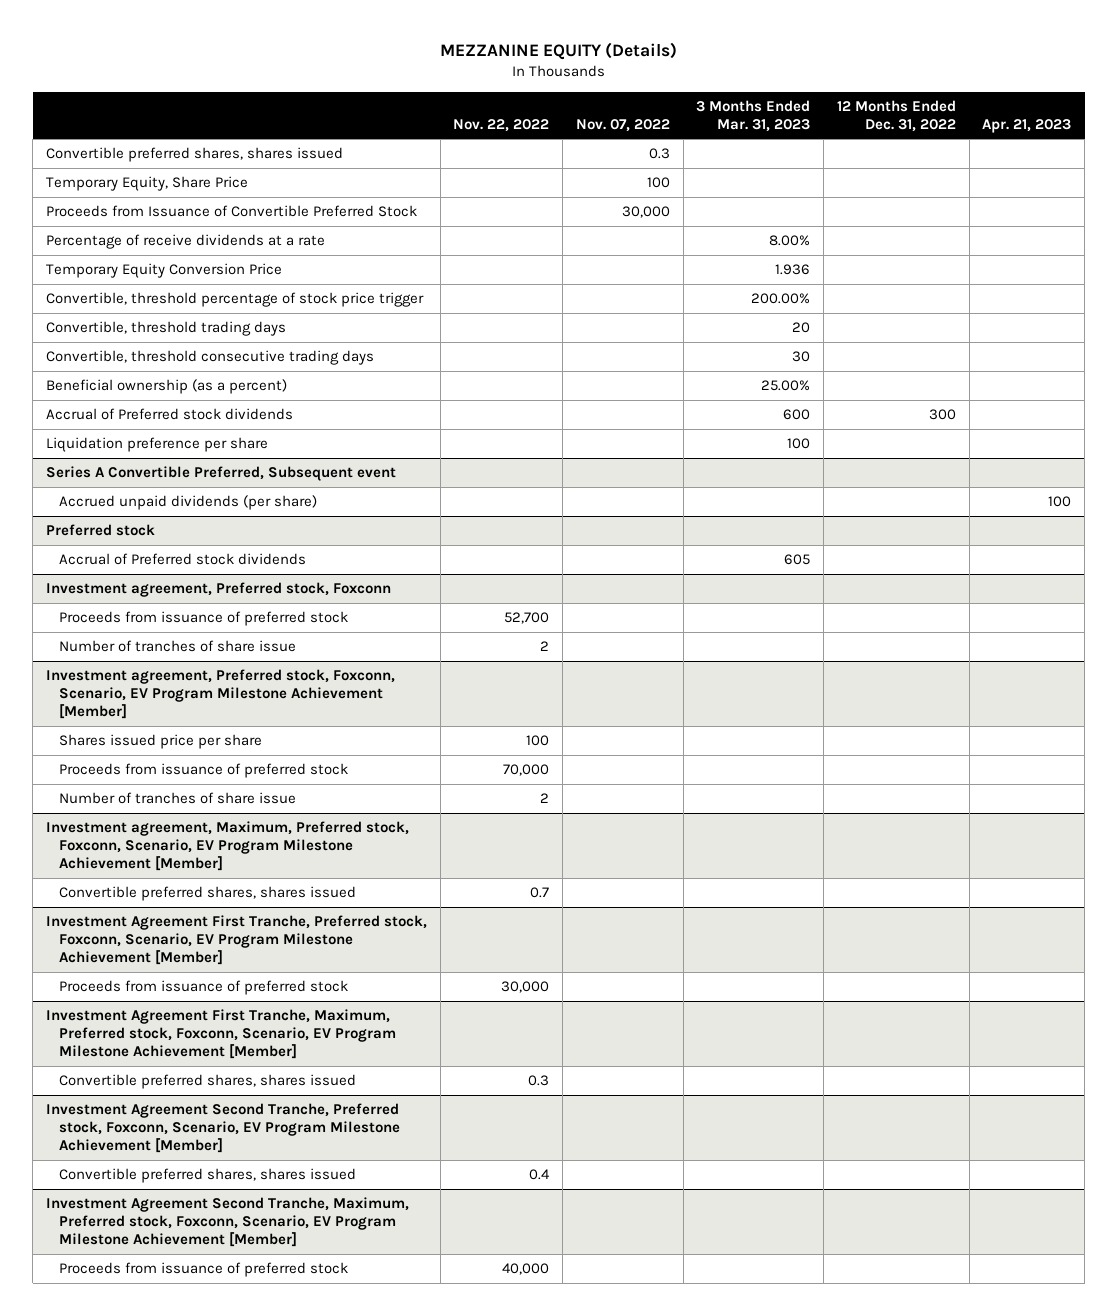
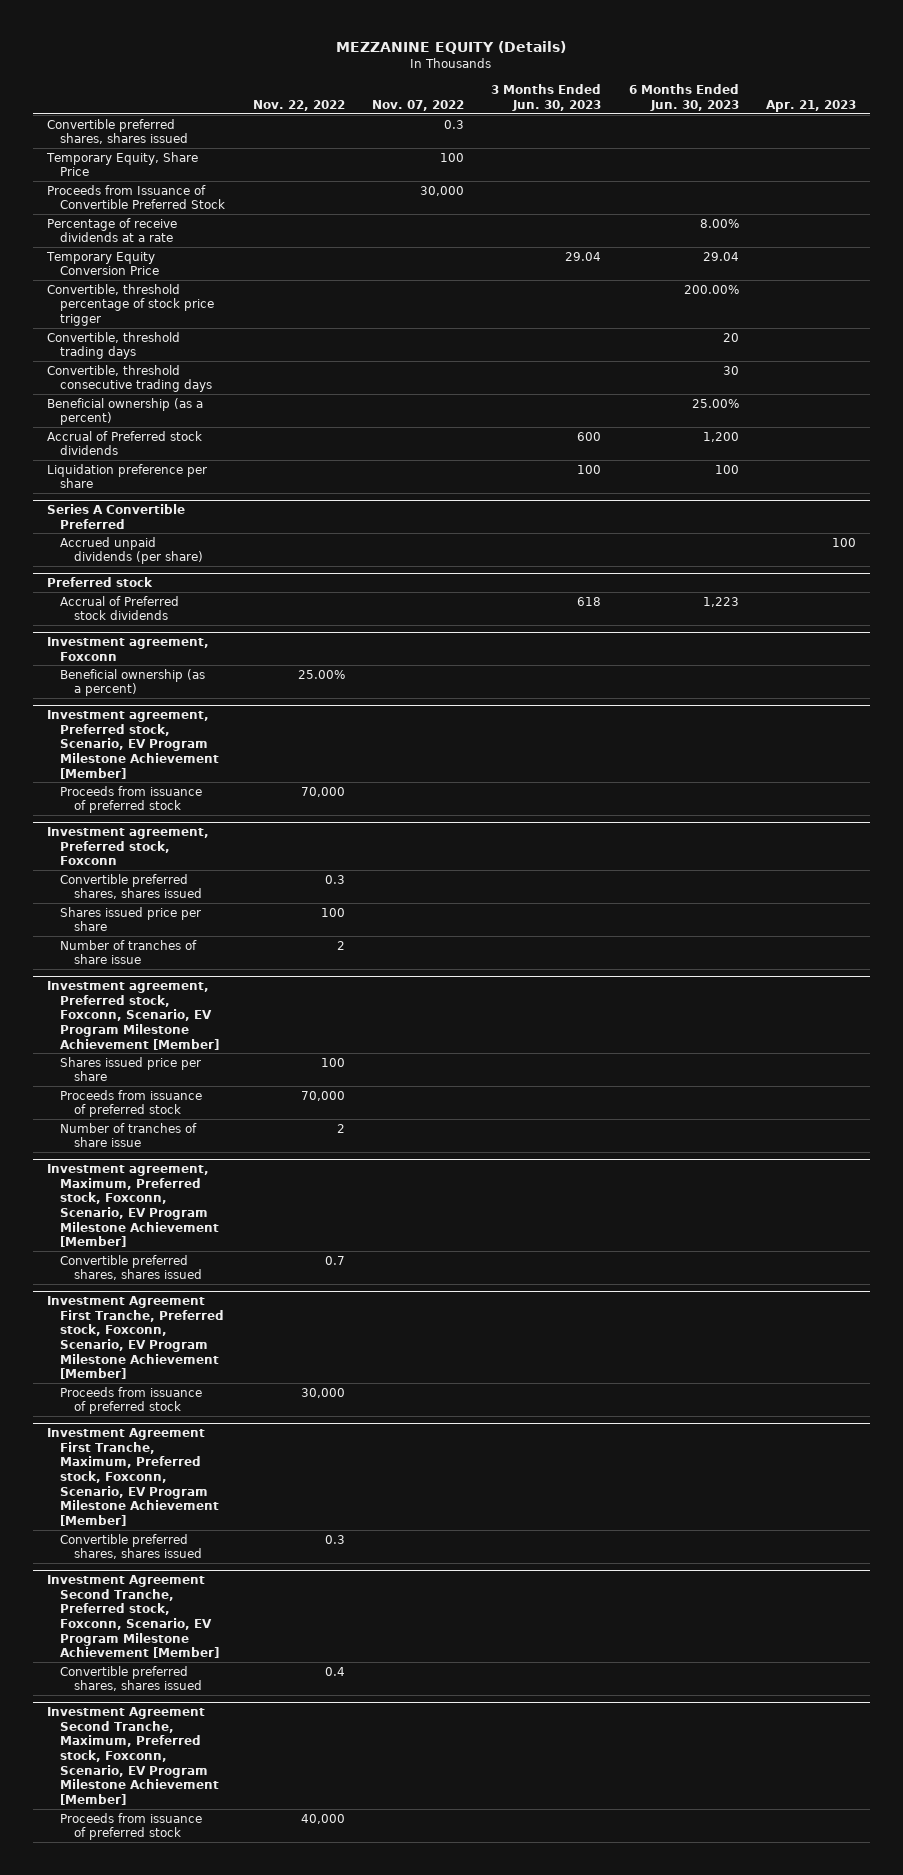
- | Nov. 22, 2022 | Nov. 07, 2022 | 3 Months Ended Mar. 31, 2023 | 12 Months Ended Dec. 31, 2022 | Apr. 21, 2023
+ | Nov. 22, 2022 | Nov. 07, 2022 | 3 Months Ended Jun. 30, 2023 | 6 Months Ended Jun. 30, 2023 | Apr. 21, 2023
- Series A Convertible Preferred, Subsequent event
+ Series A Convertible Preferred
+ Investment agreement, Foxconn
+ Beneficial ownership (as a percent) | 25.00% | | | |
+ Investment agreement, Preferred stock, Scenario, EV Program Milestone Achievement [Member]
+ Proceeds from issuance of preferred stock | 70,000 | | | |
@ Investment agreement, Preferred stock, Foxconn
- Proceeds from issuance of preferred stock | 52,700 | | | |
+ Convertible preferred shares, shares issued | 0.3 | | | |
+ Shares issued price per share | 100 | | | |

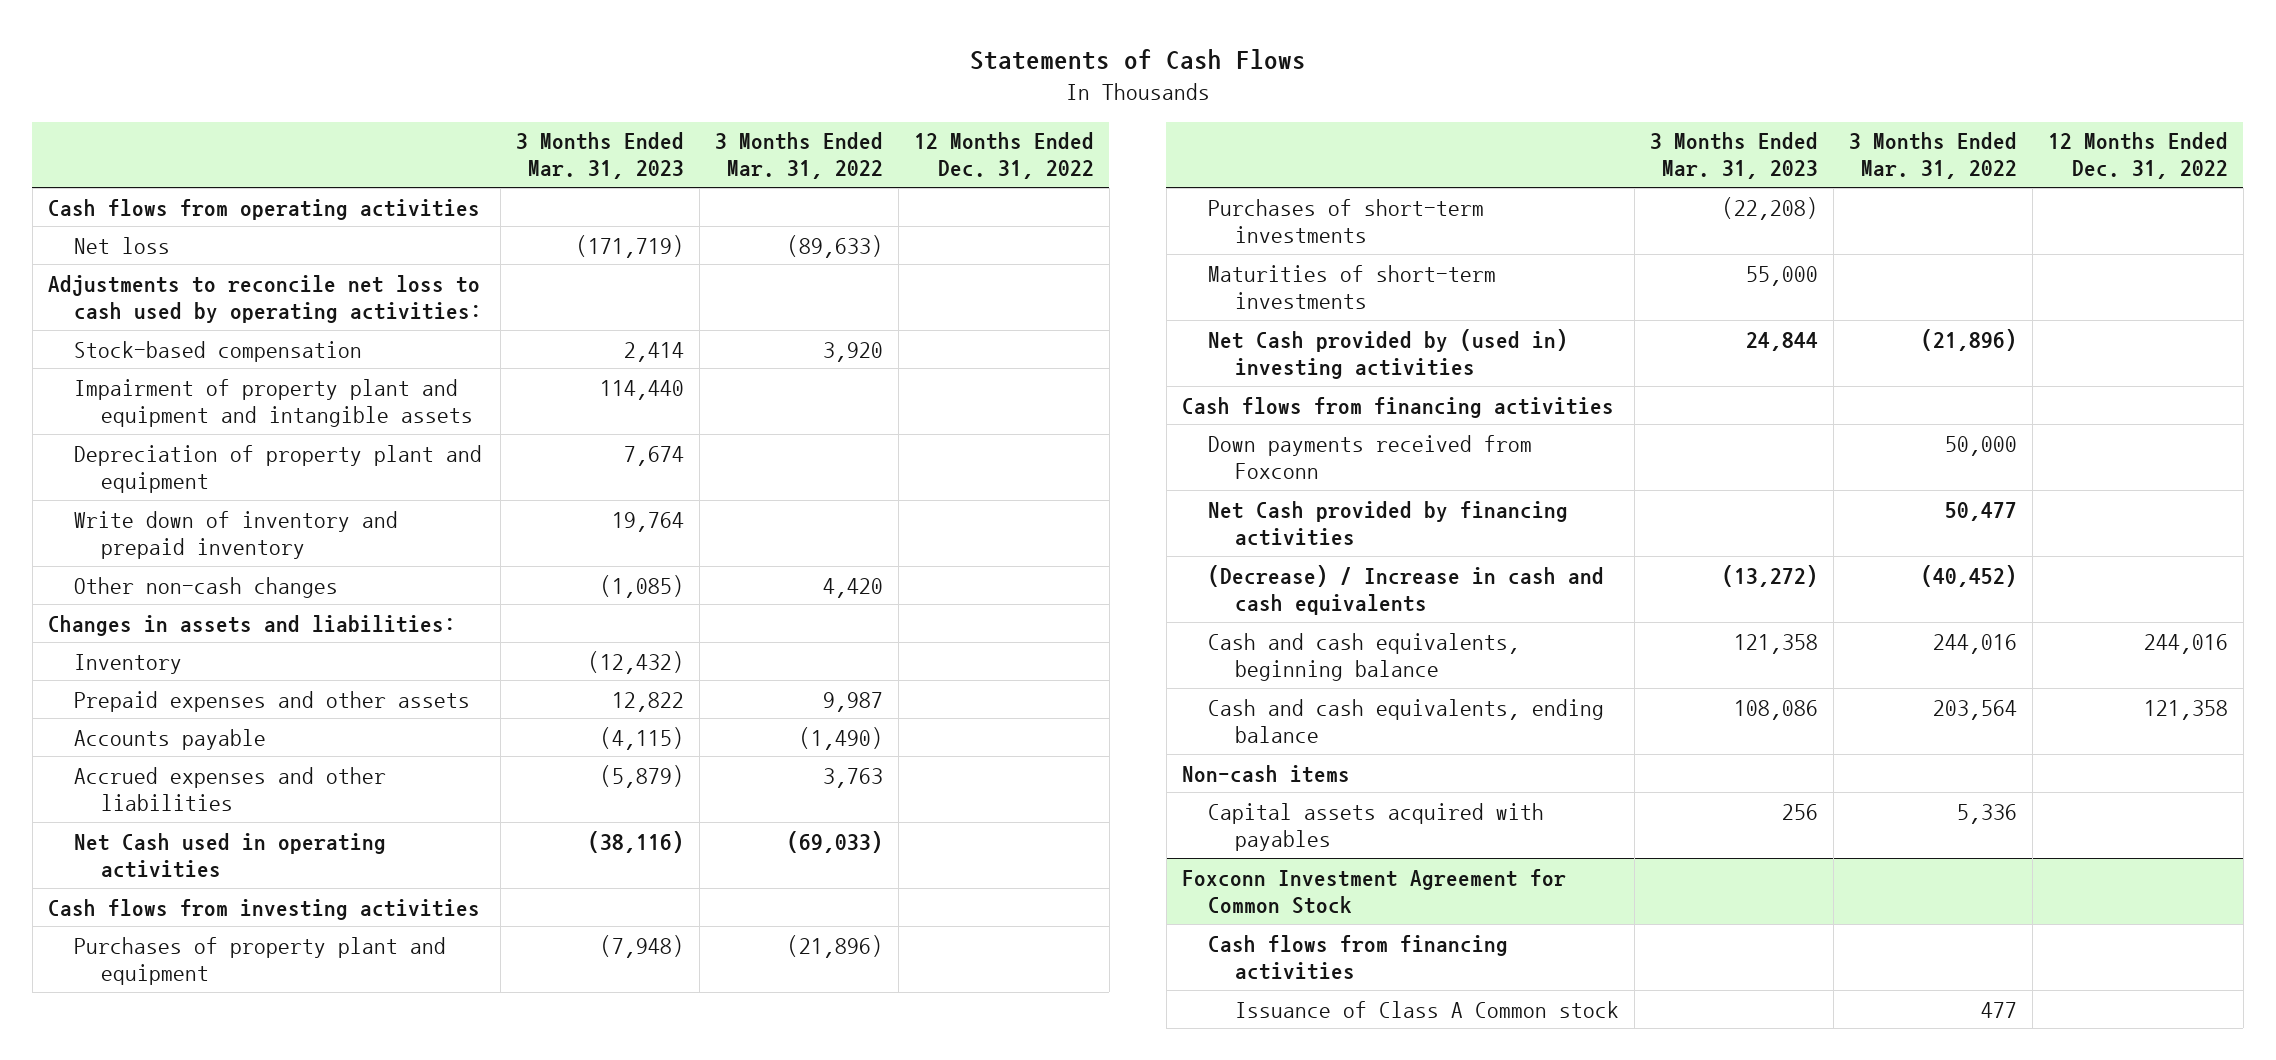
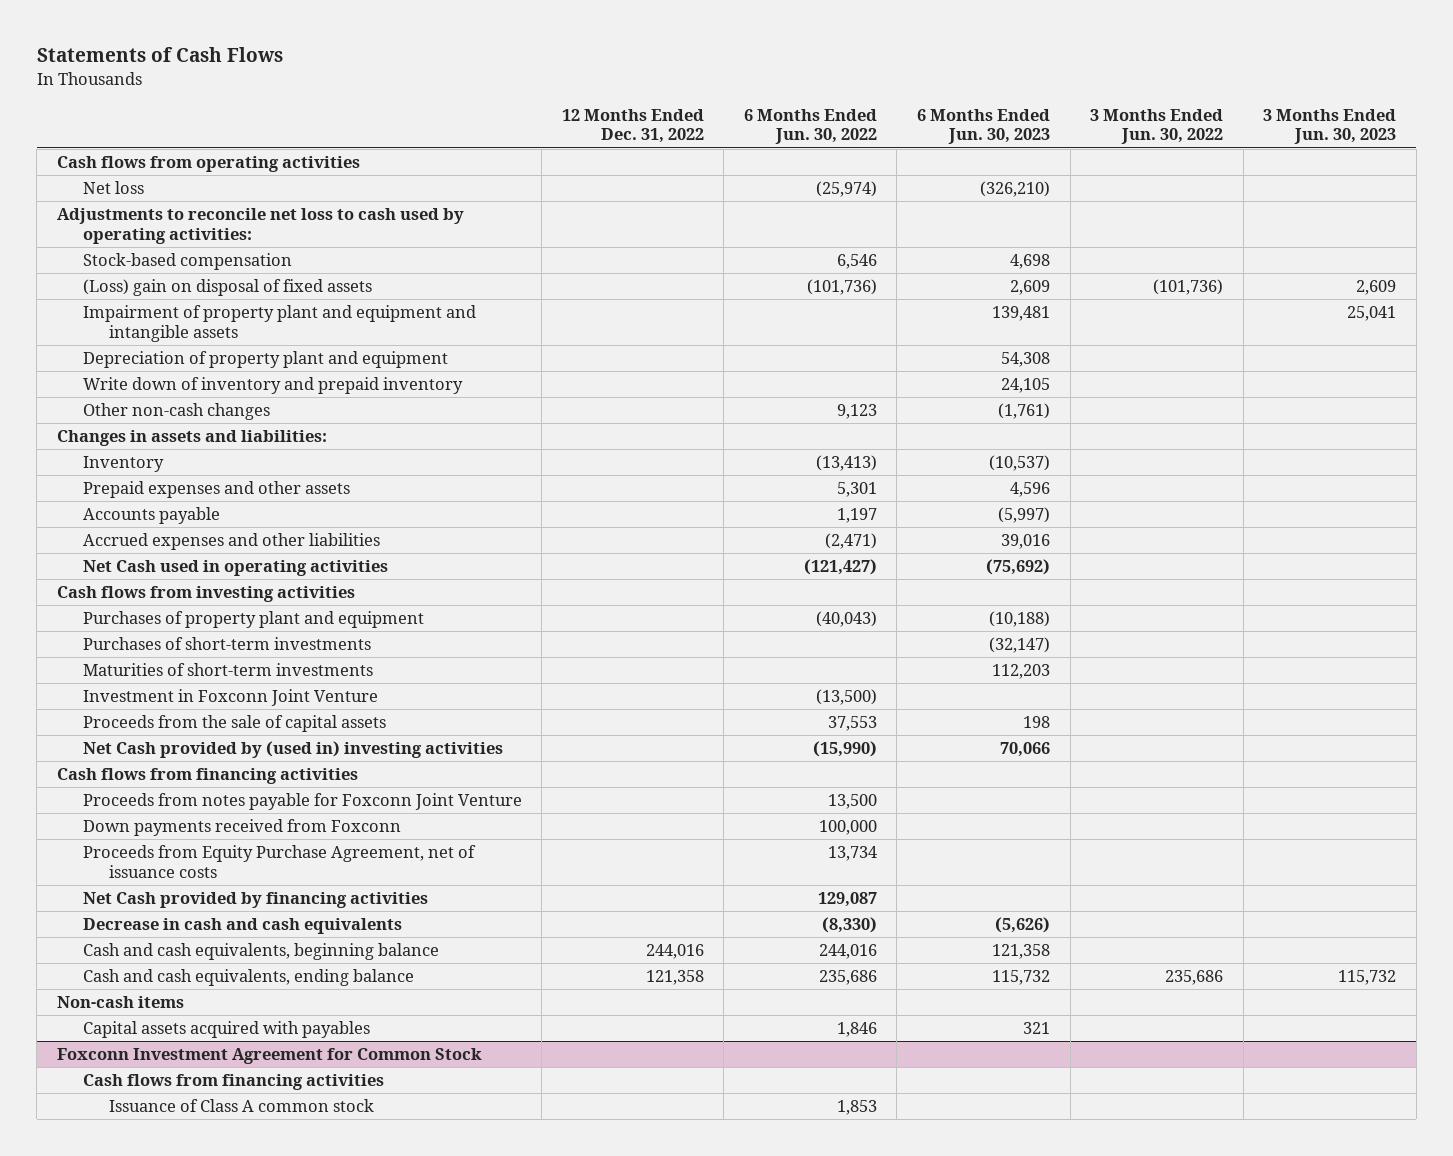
- | 3 Months Ended Mar. 31, 2023 | 3 Months Ended Mar. 31, 2022 | 12 Months Ended Dec. 31, 2022
+ | 12 Months Ended Dec. 31, 2022 | 6 Months Ended Jun. 30, 2022 | 6 Months Ended Jun. 30, 2023 | 3 Months Ended Jun. 30, 2022 | 3 Months Ended Jun. 30, 2023
+ (Loss) gain on disposal of fixed assets | | (101,736) | 2,609 | (101,736) | 2,609
+ Investment in Foxconn Joint Venture | | (13,500) | | |
+ Proceeds from the sale of capital assets | | 37,553 | 198 | |
+ Proceeds from notes payable for Foxconn Joint Venture | | 13,500 | | |
+ Proceeds from Equity Purchase Agreement, net of issuance costs | | 13,734 | | |
- (Decrease) / Increase in cash and cash equivalents | (13,272) | (40,452) |
+ Decrease in cash and cash equivalents | | (8,330) | (5,626) | |
@ Foxconn Investment Agreement for Common Stock
- Issuance of Class A Common stock | | 477 |
+ Issuance of Class A common stock | | 1,853 | | |

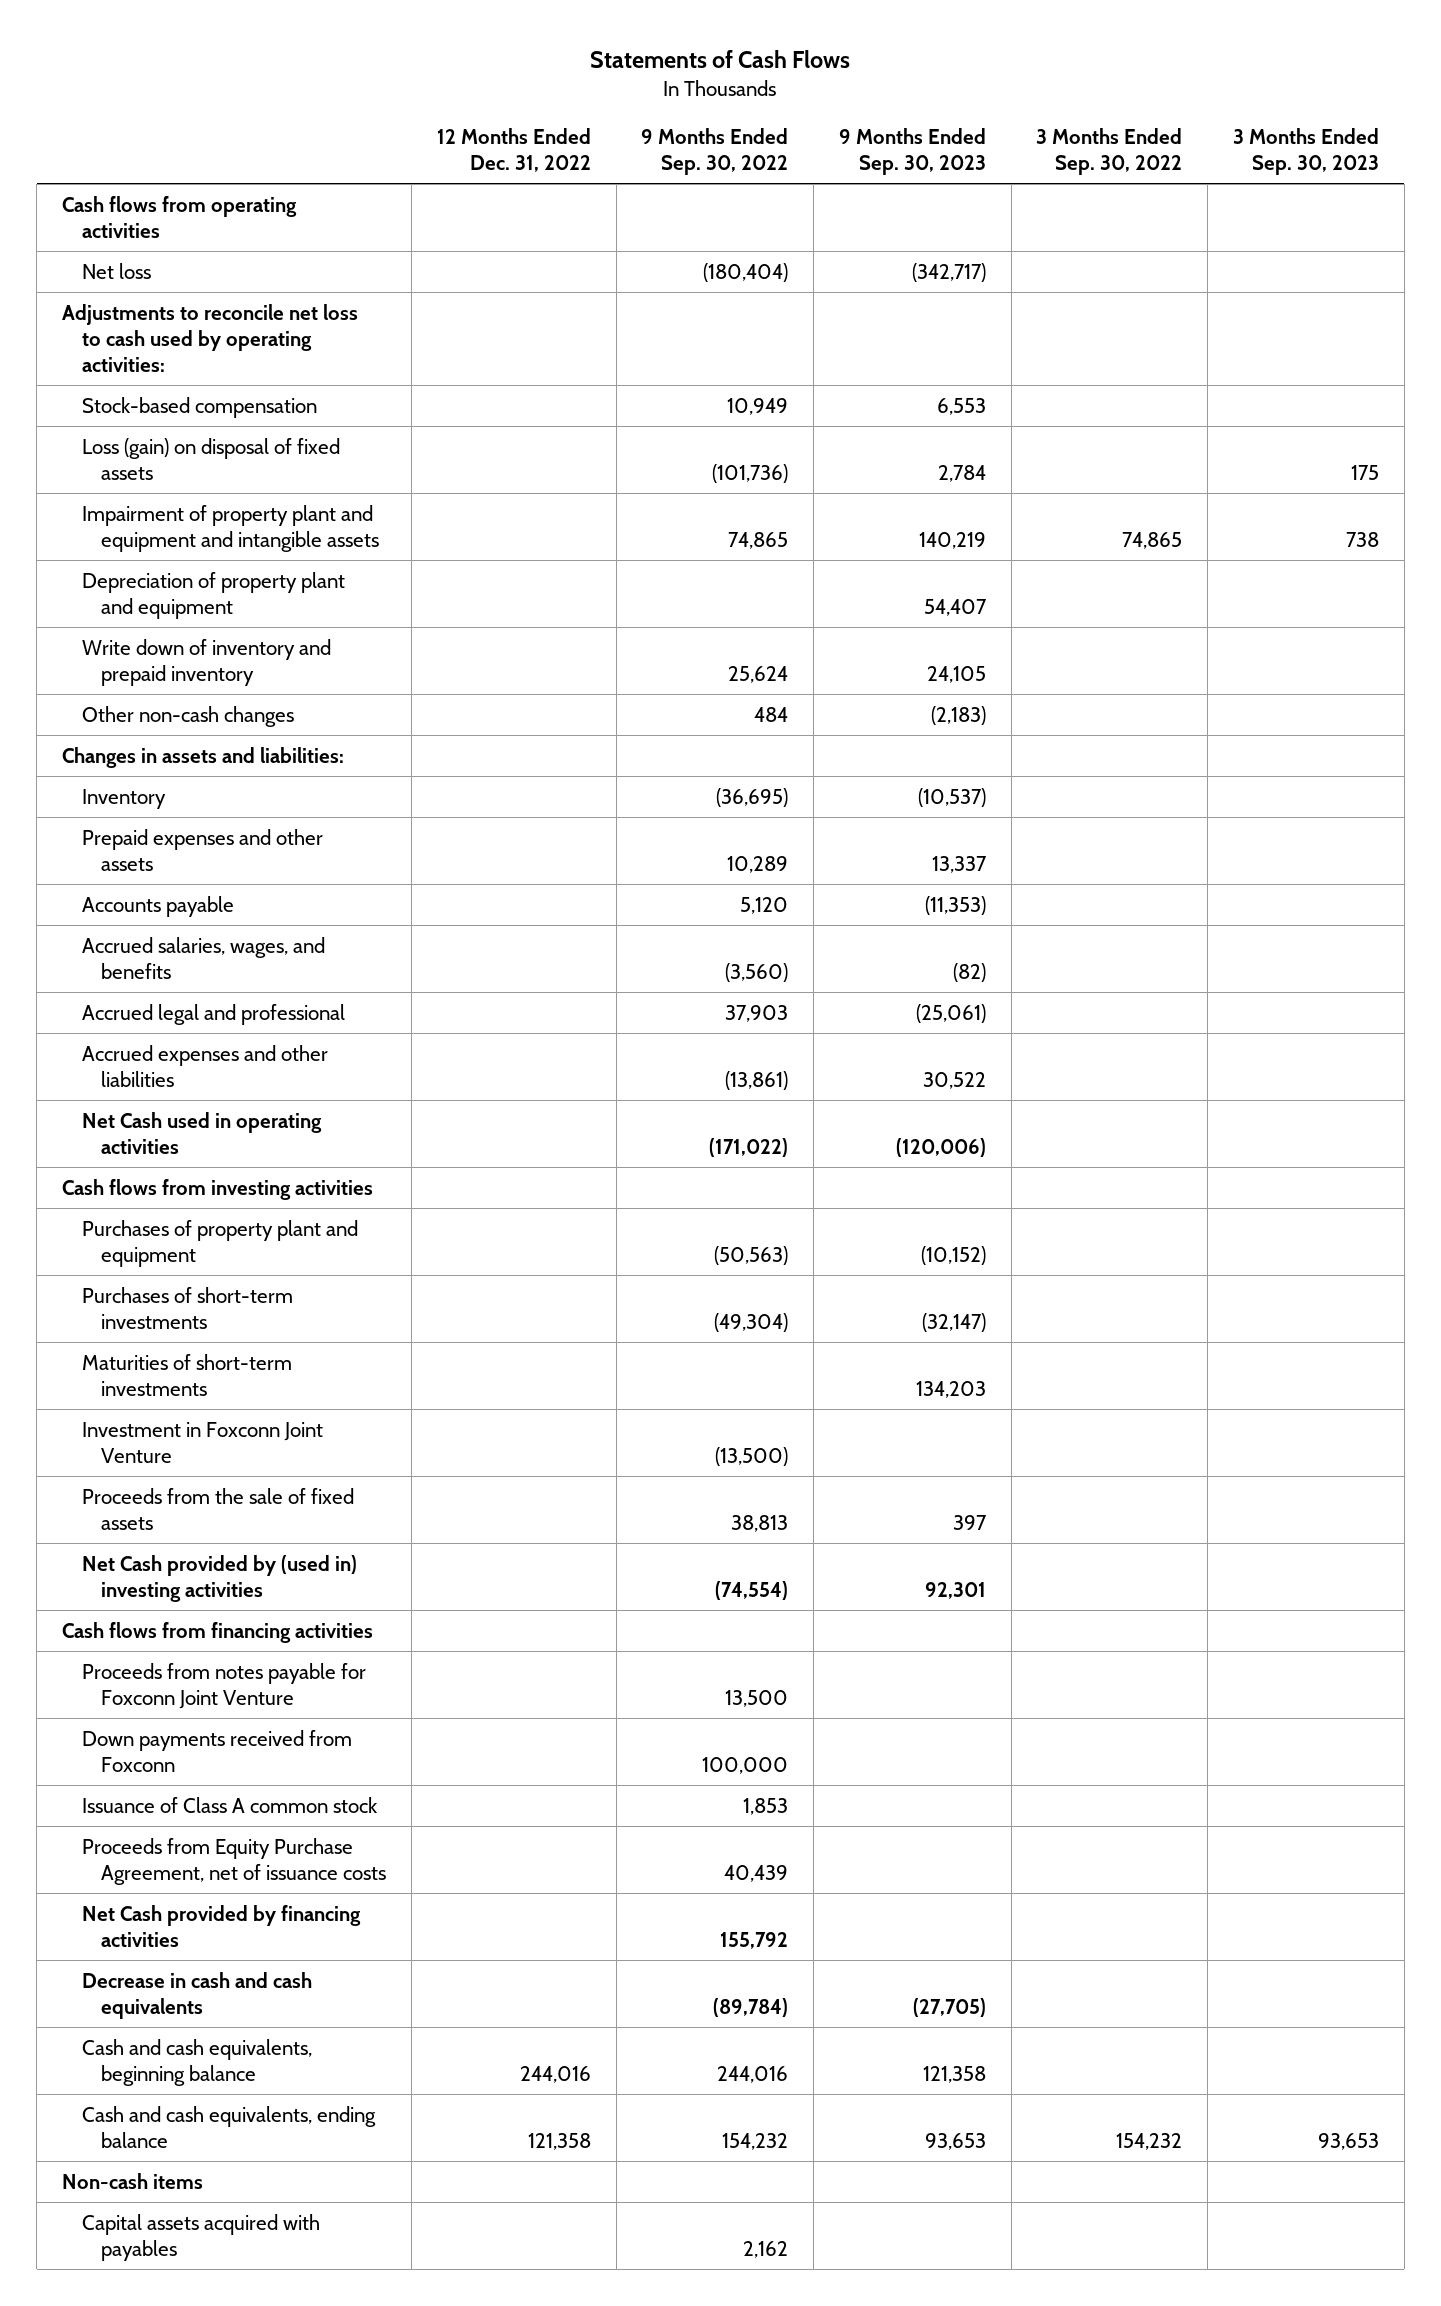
- | 12 Months Ended Dec. 31, 2022 | 6 Months Ended Jun. 30, 2022 | 6 Months Ended Jun. 30, 2023 | 3 Months Ended Jun. 30, 2022 | 3 Months Ended Jun. 30, 2023
+ | 12 Months Ended Dec. 31, 2022 | 9 Months Ended Sep. 30, 2022 | 9 Months Ended Sep. 30, 2023 | 3 Months Ended Sep. 30, 2022 | 3 Months Ended Sep. 30, 2023
- (Loss) gain on disposal of fixed assets | | (101,736) | 2,609 | (101,736) | 2,609
+ Loss (gain) on disposal of fixed assets | | (101,736) | 2,784 | | 175
+ Accrued salaries, wages, and benefits | | (3,560) | (82) | |
+ Accrued legal and professional | | 37,903 | (25,061) | |
- Proceeds from the sale of capital assets | | 37,553 | 198 | |
+ Proceeds from the sale of fixed assets | | 38,813 | 397 | |
+ Issuance of Class A common stock | | 1,853 | | |
- Foxconn Investment Agreement for Common Stock
- Cash flows from financing activities
- Issuance of Class A common stock | | 1,853 | | |

